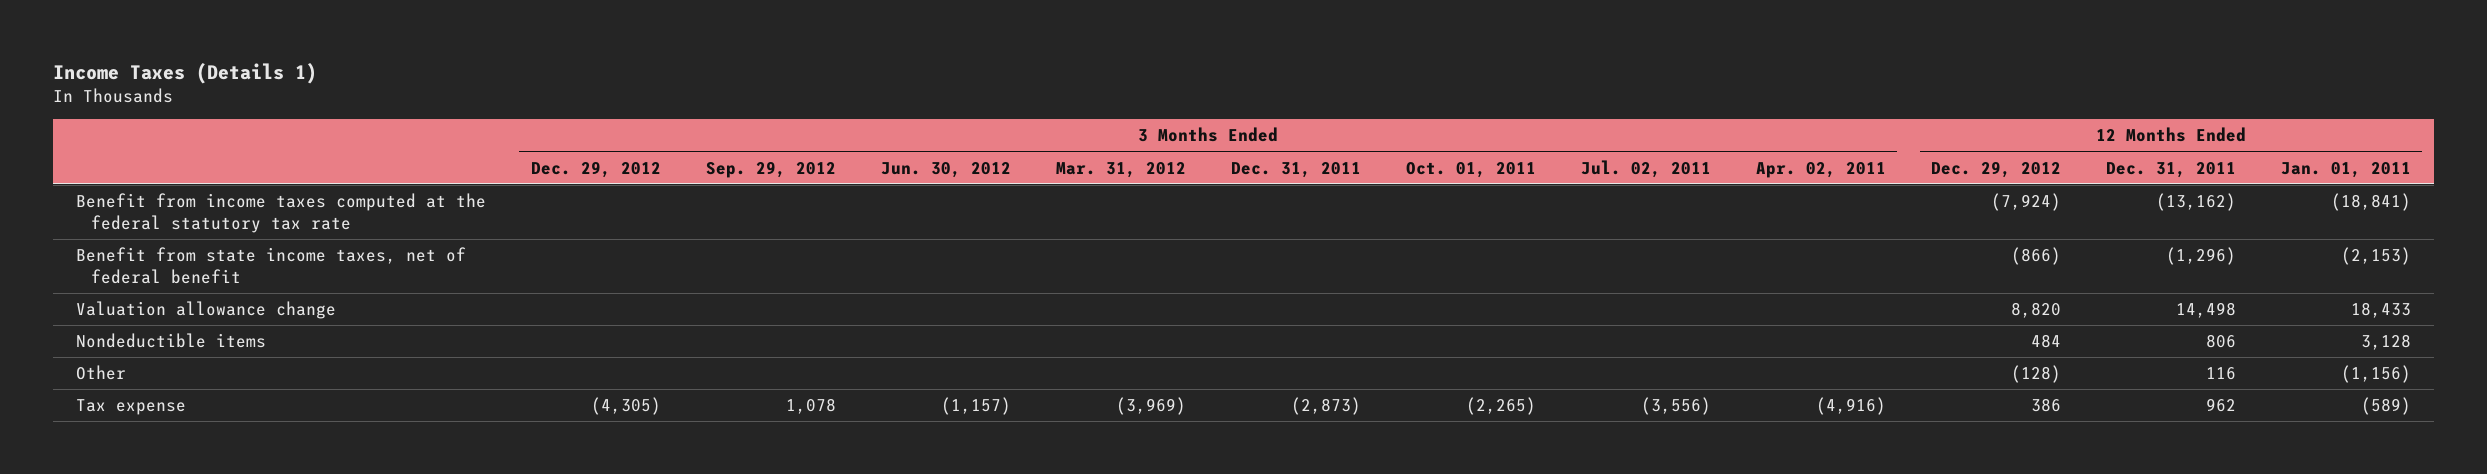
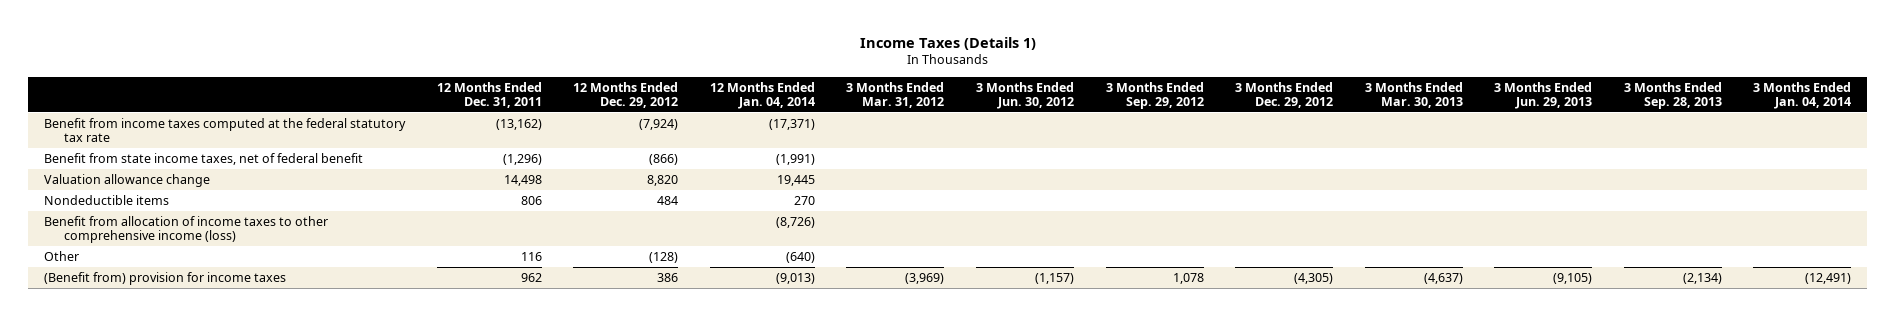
- | 3 Months Ended Dec. 29, 2012 | 3 Months Ended Sep. 29, 2012 | 3 Months Ended Jun. 30, 2012 | 3 Months Ended Mar. 31, 2012 | 3 Months Ended Dec. 31, 2011 | 3 Months Ended Oct. 01, 2011 | 3 Months Ended Jul. 02, 2011 | 3 Months Ended Apr. 02, 2011 | 12 Months Ended Dec. 29, 2012 | 12 Months Ended Dec. 31, 2011 | 12 Months Ended Jan. 01, 2011
+ | 12 Months Ended Dec. 31, 2011 | 12 Months Ended Dec. 29, 2012 | 12 Months Ended Jan. 04, 2014 | 3 Months Ended Mar. 31, 2012 | 3 Months Ended Jun. 30, 2012 | 3 Months Ended Sep. 29, 2012 | 3 Months Ended Dec. 29, 2012 | 3 Months Ended Mar. 30, 2013 | 3 Months Ended Jun. 29, 2013 | 3 Months Ended Sep. 28, 2013 | 3 Months Ended Jan. 04, 2014
+ Benefit from allocation of income taxes to other comprehensive income (loss) | | | (8,726) | | | | | | | |
- Tax expense | (4,305) | 1,078 | (1,157) | (3,969) | (2,873) | (2,265) | (3,556) | (4,916) | 386 | 962 | (589)
+ (Benefit from) provision for income taxes | 962 | 386 | (9,013) | (3,969) | (1,157) | 1,078 | (4,305) | (4,637) | (9,105) | (2,134) | (12,491)

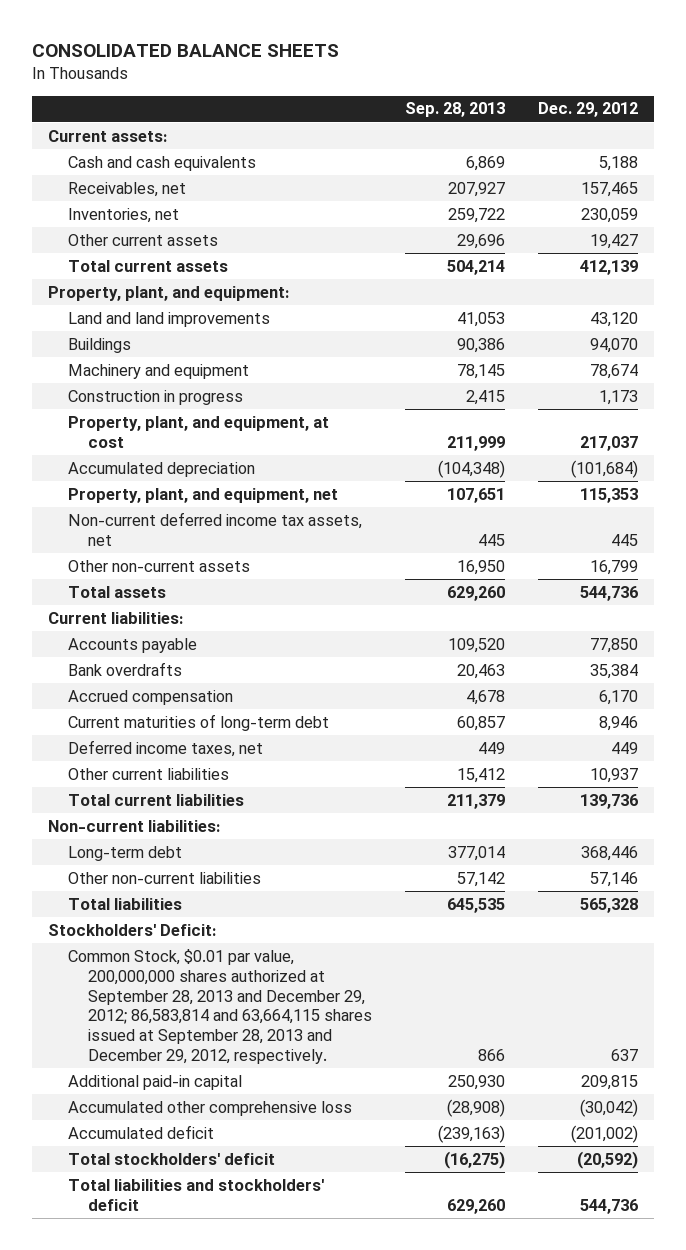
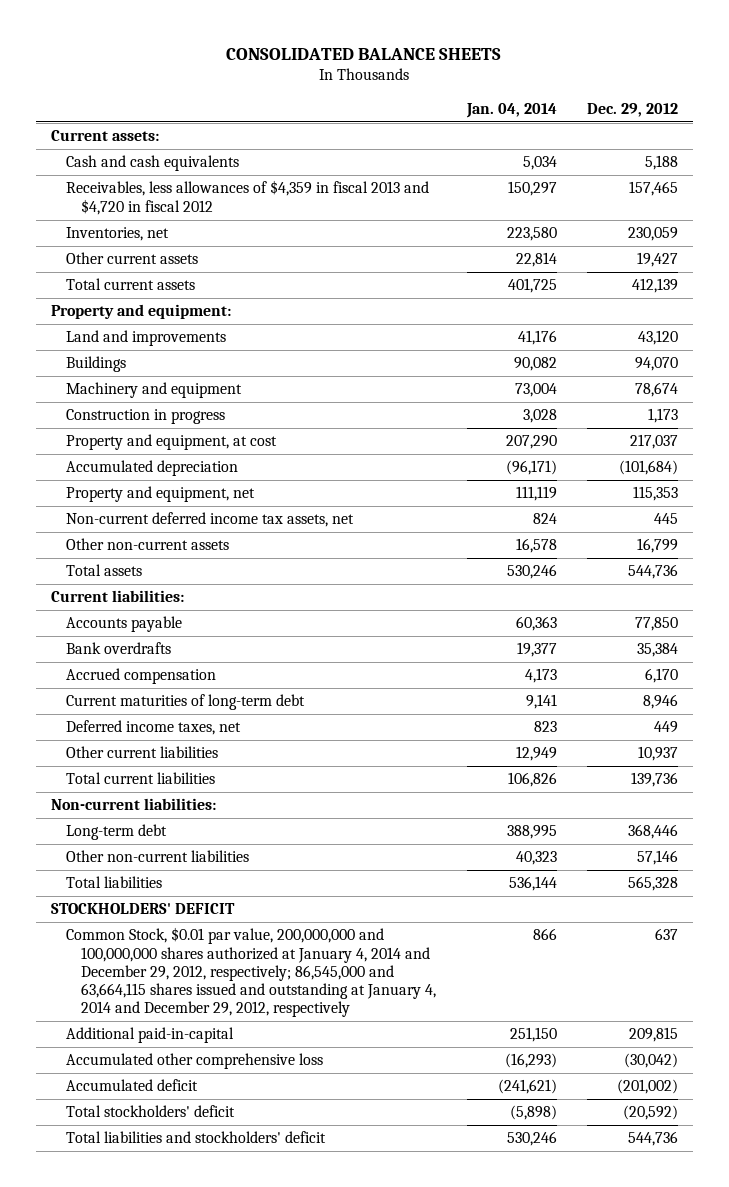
- | Sep. 28, 2013 | Dec. 29, 2012
+ | Jan. 04, 2014 | Dec. 29, 2012
- Receivables, net | 207,927 | 157,465
+ Receivables, less allowances of $4,359 in fiscal 2013 and $4,720 in fiscal 2012 | 150,297 | 157,465
- Property, plant, and equipment:
- Land and land improvements | 41,053 | 43,120
+ Property and equipment:
+ Land and improvements | 41,176 | 43,120
- Property, plant, and equipment, at cost | 211,999 | 217,037
+ Property and equipment, at cost | 207,290 | 217,037
- Property, plant, and equipment, net | 107,651 | 115,353
+ Property and equipment, net | 111,119 | 115,353
- Stockholders' Deficit:
- Common Stock, $0.01 par value, 200,000,000 shares authorized at September 28, 2013 and December 29, 2012; 86,583,814 and 63,664,115 shares issued at September 28, 2013 and December 29, 2012, respectively. | 866 | 637
- Additional paid-in capital | 250,930 | 209,815
+ STOCKHOLDERS' DEFICIT
+ Common Stock, $0.01 par value, 200,000,000 and 100,000,000 shares authorized at January 4, 2014 and December 29, 2012, respectively; 86,545,000 and 63,664,115 shares issued and outstanding at January 4, 2014 and December 29, 2012, respectively | 866 | 637
+ Additional paid-in-capital | 251,150 | 209,815

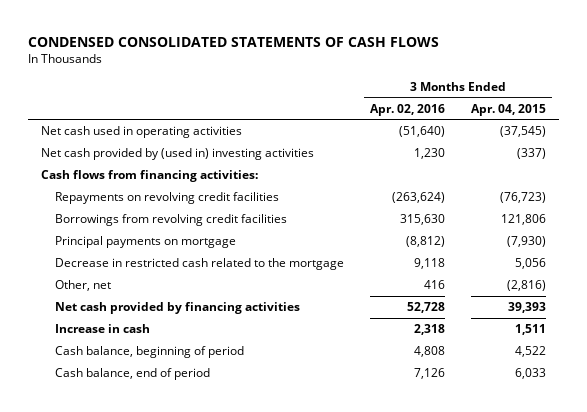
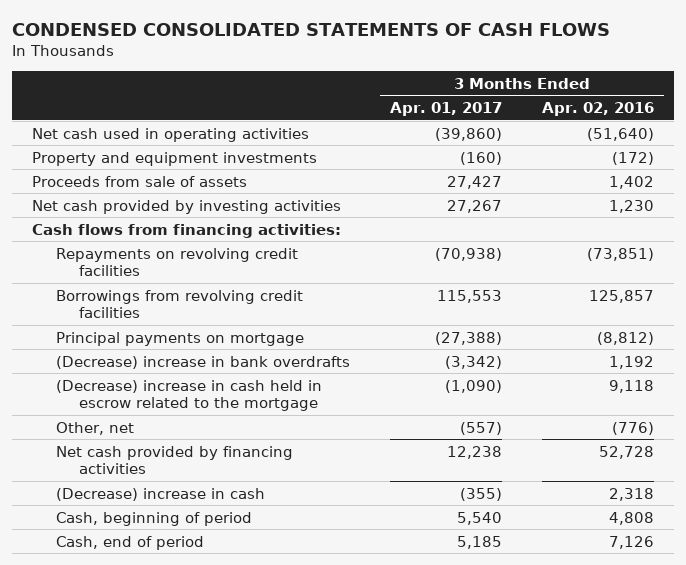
- | 3 Months Ended Apr. 02, 2016 | 3 Months Ended Apr. 04, 2015
+ | 3 Months Ended Apr. 01, 2017 | 3 Months Ended Apr. 02, 2016
- Net cash provided by (used in) investing activities | 1,230 | (337)
+ Property and equipment investments | (160) | (172)
+ Proceeds from sale of assets | 27,427 | 1,402
+ Net cash provided by investing activities | 27,267 | 1,230
- Repayments on revolving credit facilities | (263,624) | (76,723)
- Borrowings from revolving credit facilities | 315,630 | 121,806
+ Repayments on revolving credit facilities | (70,938) | (73,851)
+ Borrowings from revolving credit facilities | 115,553 | 125,857
- Decrease in restricted cash related to the mortgage | 9,118 | 5,056
- Other, net | 416 | (2,816)
+ (Decrease) increase in bank overdrafts | (3,342) | 1,192
+ (Decrease) increase in cash held in escrow related to the mortgage | (1,090) | 9,118
+ Other, net | (557) | (776)
- Increase in cash | 2,318 | 1,511
- Cash balance, beginning of period | 4,808 | 4,522
- Cash balance, end of period | 7,126 | 6,033
+ (Decrease) increase in cash | (355) | 2,318
+ Cash, beginning of period | 5,540 | 4,808
+ Cash, end of period | 5,185 | 7,126

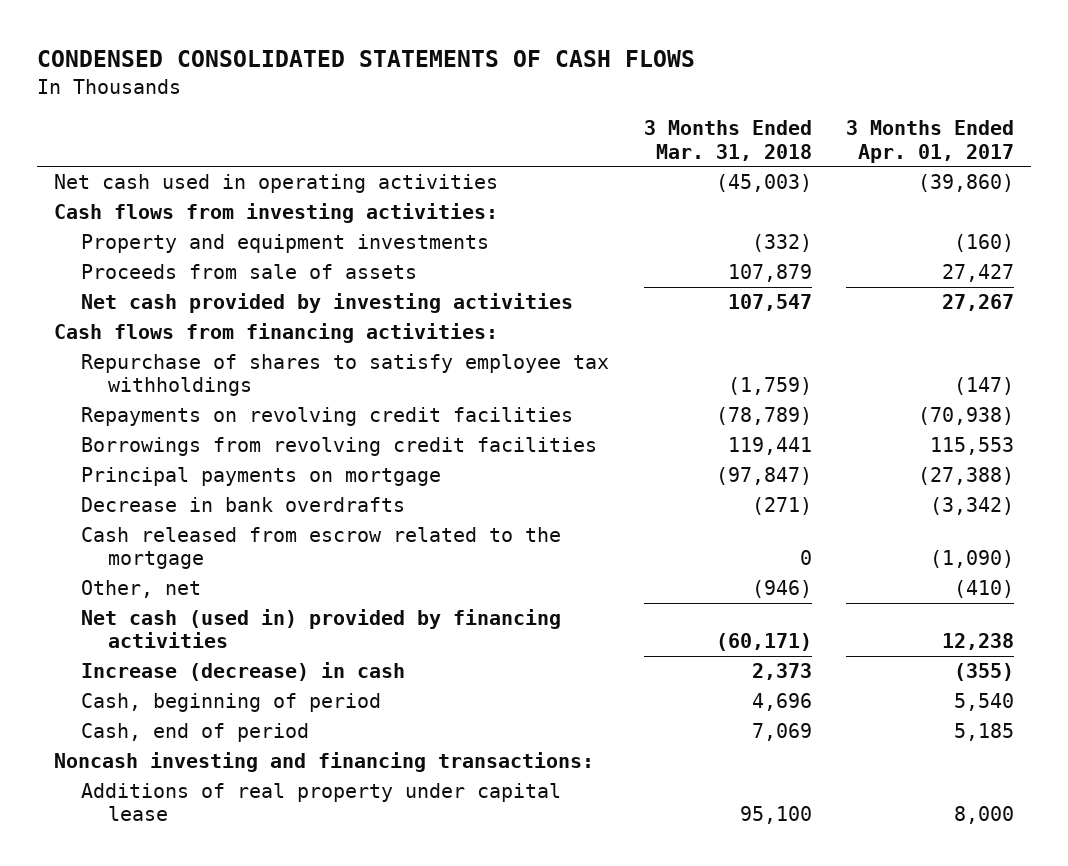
- | 3 Months Ended Apr. 01, 2017 | 3 Months Ended Apr. 02, 2016
+ | 3 Months Ended Mar. 31, 2018 | 3 Months Ended Apr. 01, 2017
+ Cash flows from investing activities:
+ Repurchase of shares to satisfy employee tax withholdings | (1,759) | (147)
- (Decrease) increase in bank overdrafts | (3,342) | 1,192
- (Decrease) increase in cash held in escrow related to the mortgage | (1,090) | 9,118
- Other, net | (557) | (776)
- Net cash provided by financing activities | 12,238 | 52,728
- (Decrease) increase in cash | (355) | 2,318
+ Decrease in bank overdrafts | (271) | (3,342)
+ Cash released from escrow related to the mortgage | 0 | (1,090)
+ Other, net | (946) | (410)
+ Net cash (used in) provided by financing activities | (60,171) | 12,238
+ Increase (decrease) in cash | 2,373 | (355)
+ Noncash investing and financing transactions:
+ Additions of real property under capital lease | 95,100 | 8,000

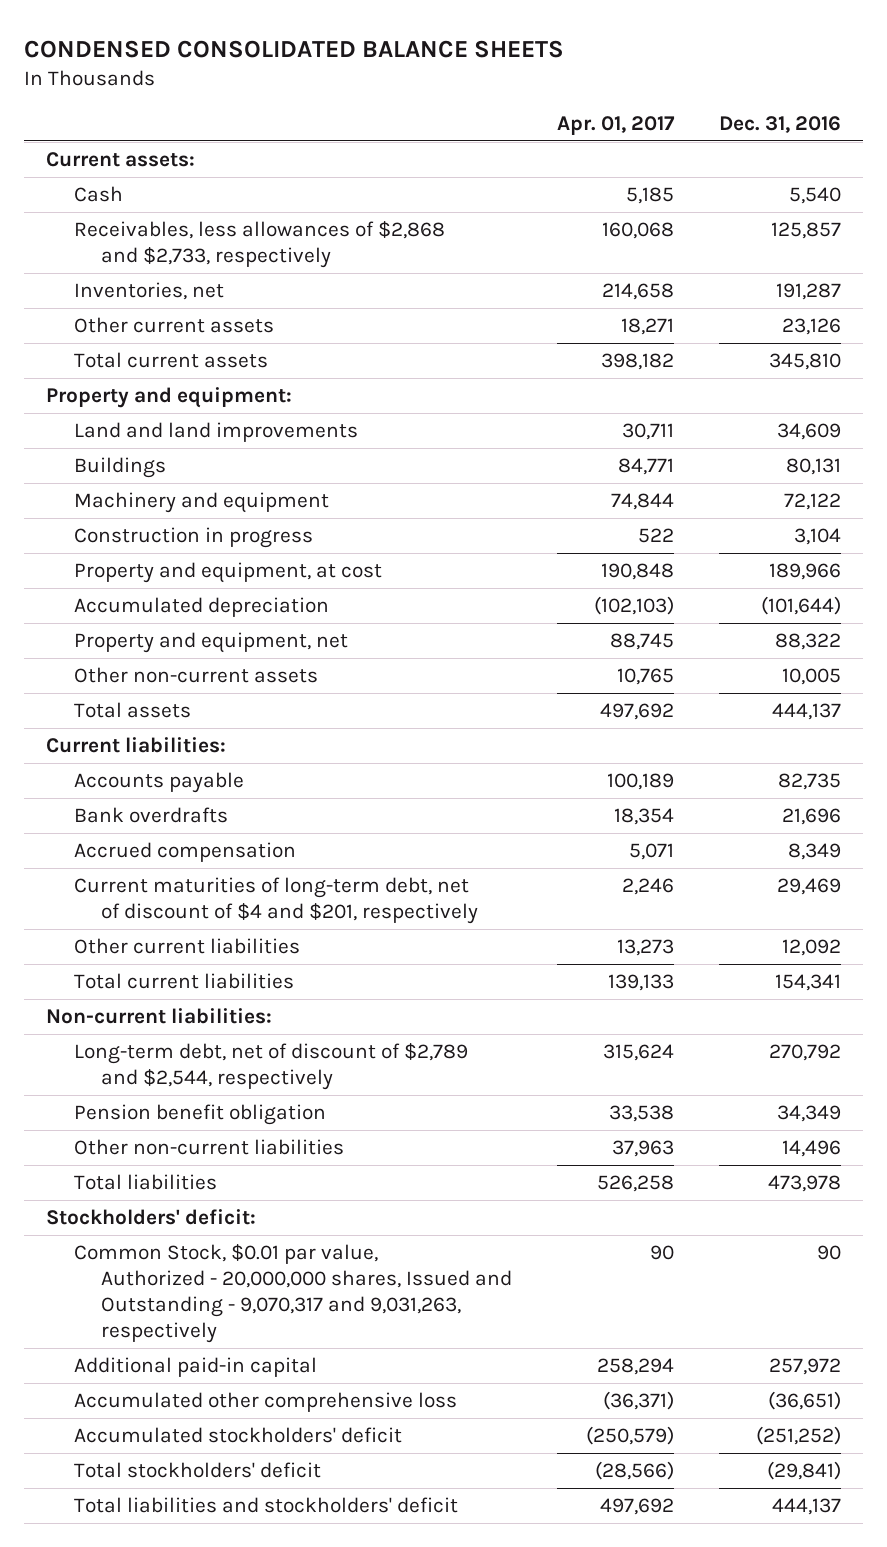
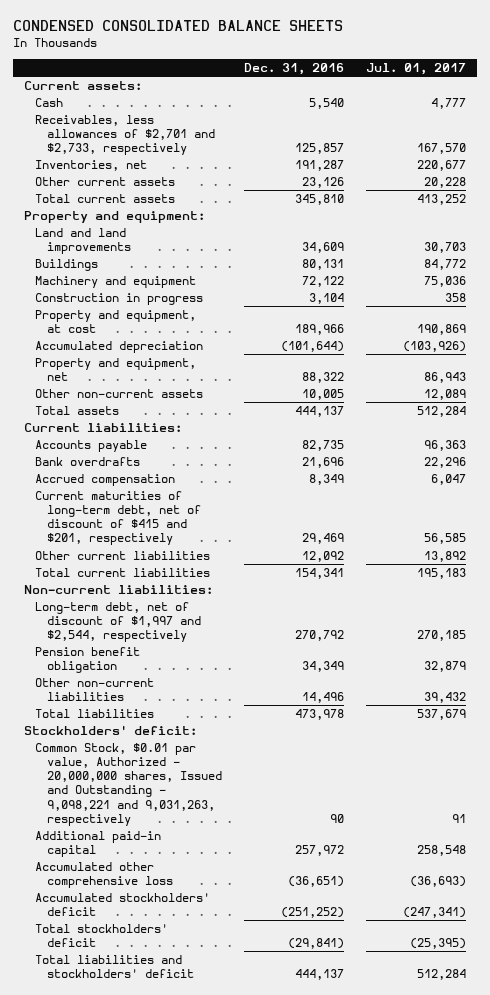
- | Apr. 01, 2017 | Dec. 31, 2016
+ | Dec. 31, 2016 | Jul. 01, 2017
- Receivables, less allowances of $2,868 and $2,733, respectively | 160,068 | 125,857
+ Receivables, less allowances of $2,701 and $2,733, respectively | 125,857 | 167,570
- Current maturities of long-term debt, net of discount of $4 and $201, respectively | 2,246 | 29,469
+ Current maturities of long-term debt, net of discount of $415 and $201, respectively | 29,469 | 56,585
- Long-term debt, net of discount of $2,789 and $2,544, respectively | 315,624 | 270,792
+ Long-term debt, net of discount of $1,997 and $2,544, respectively | 270,792 | 270,185
- Common Stock, $0.01 par value, Authorized - 20,000,000 shares, Issued and Outstanding - 9,070,317 and 9,031,263, respectively | 90 | 90
+ Common Stock, $0.01 par value, Authorized - 20,000,000 shares, Issued and Outstanding - 9,098,221 and 9,031,263, respectively | 90 | 91

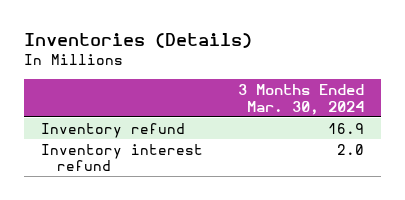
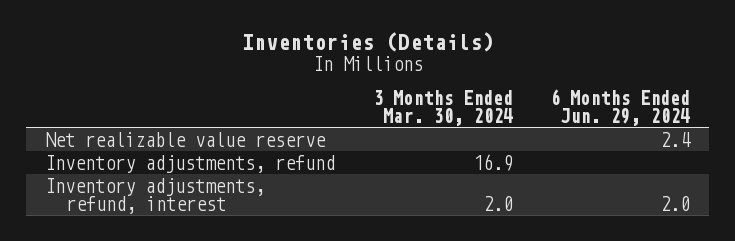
- | 3 Months Ended Mar. 30, 2024
+ | 3 Months Ended Mar. 30, 2024 | 6 Months Ended Jun. 29, 2024
- Inventory refund | 16.9
- Inventory interest refund | 2.0
+ Net realizable value reserve | | 2.4
+ Inventory adjustments, refund | 16.9 |
+ Inventory adjustments, refund, interest | 2.0 | 2.0

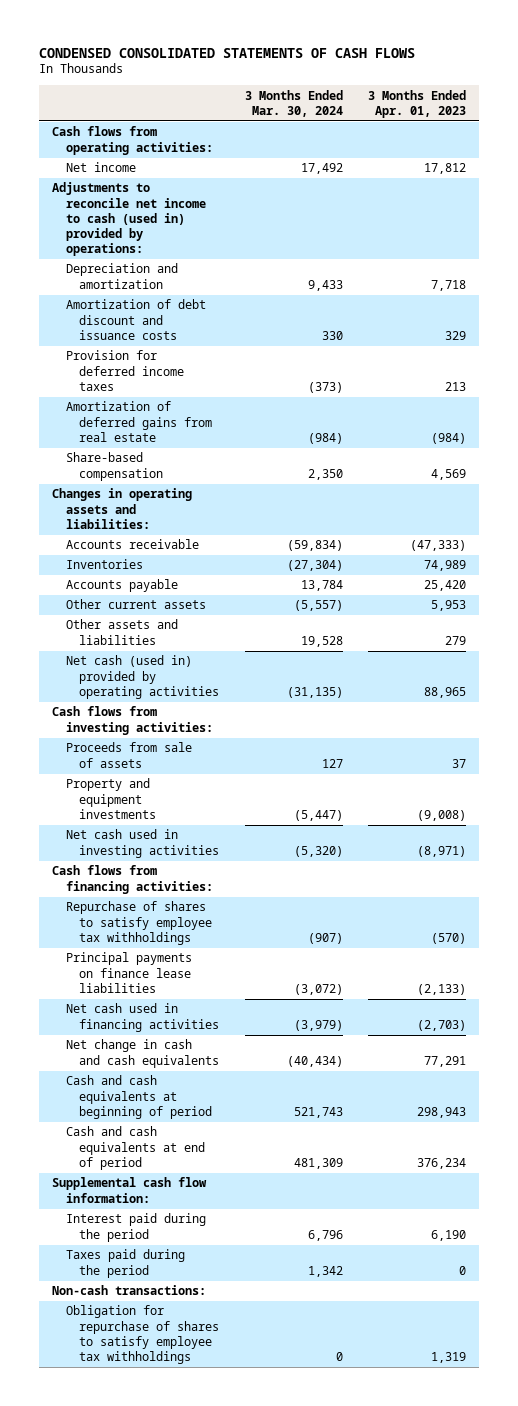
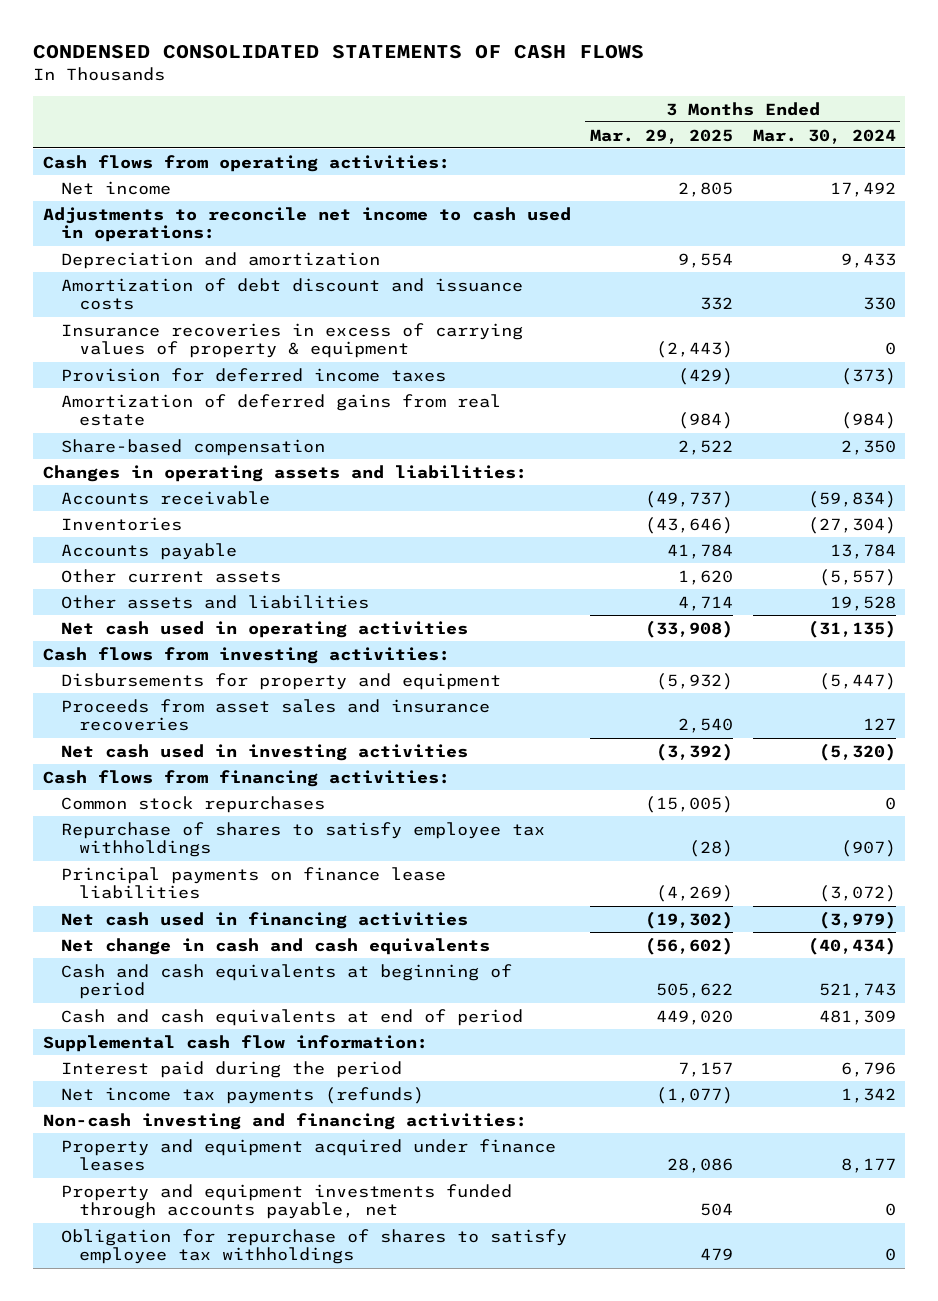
- | 3 Months Ended Mar. 30, 2024 | 3 Months Ended Apr. 01, 2023
+ | 3 Months Ended Mar. 29, 2025 | 3 Months Ended Mar. 30, 2024
- Adjustments to reconcile net income to cash (used in) provided by operations:
+ Adjustments to reconcile net income to cash used in operations:
+ Insurance recoveries in excess of carrying values of property & equipment | (2,443) | 0
- Net cash (used in) provided by operating activities | (31,135) | 88,965
+ Net cash used in operating activities | (33,908) | (31,135)
- Proceeds from sale of assets | 127 | 37
- Property and equipment investments | (5,447) | (9,008)
+ Disbursements for property and equipment | (5,932) | (5,447)
+ Proceeds from asset sales and insurance recoveries | 2,540 | 127
+ Common stock repurchases | (15,005) | 0
- Taxes paid during the period | 1,342 | 0
- Non-cash transactions:
+ Net income tax payments (refunds) | (1,077) | 1,342
+ Non-cash investing and financing activities:
+ Property and equipment acquired under finance leases | 28,086 | 8,177
+ Property and equipment investments funded through accounts payable, net | 504 | 0

